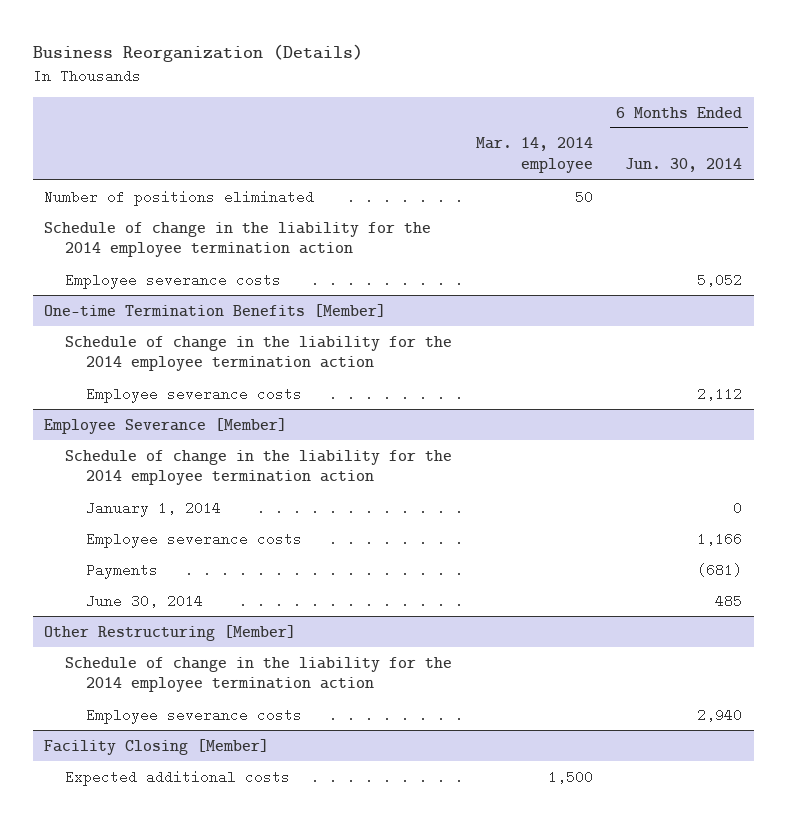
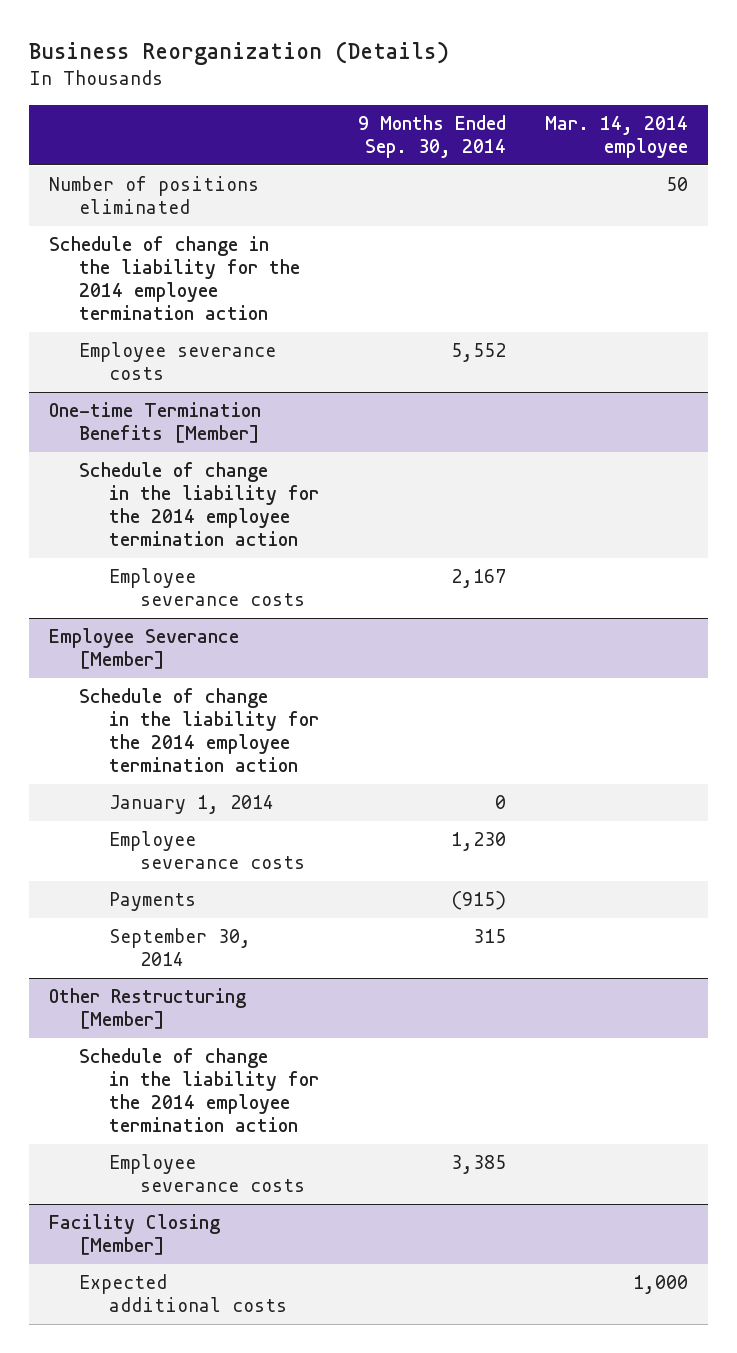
- | Mar. 14, 2014 employee | 6 Months Ended Jun. 30, 2014
+ | 9 Months Ended Sep. 30, 2014 | Mar. 14, 2014 employee
@ Employee Severance [Member]
- June 30, 2014 | | 485
+ September 30, 2014 | 315 |
@ Facility Closing [Member]
- Expected additional costs | 1,500 |
+ Expected additional costs | | 1,000

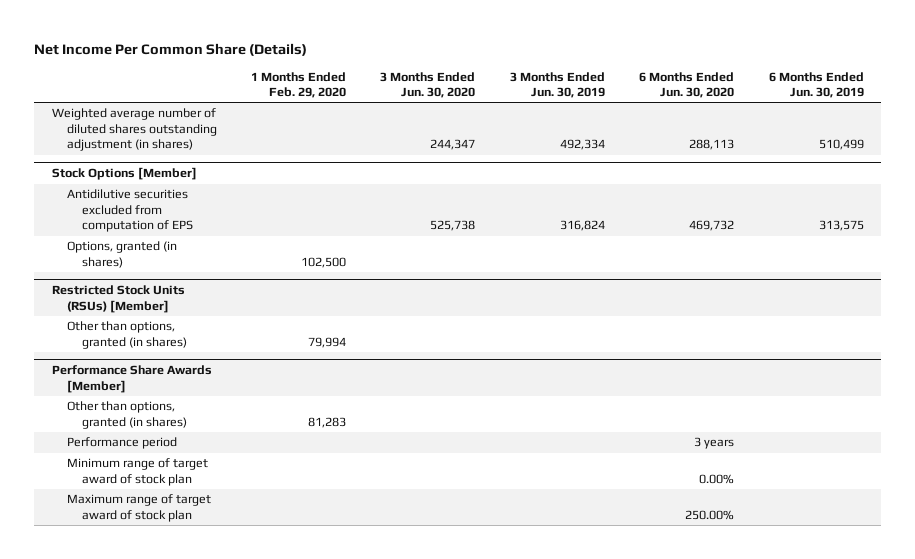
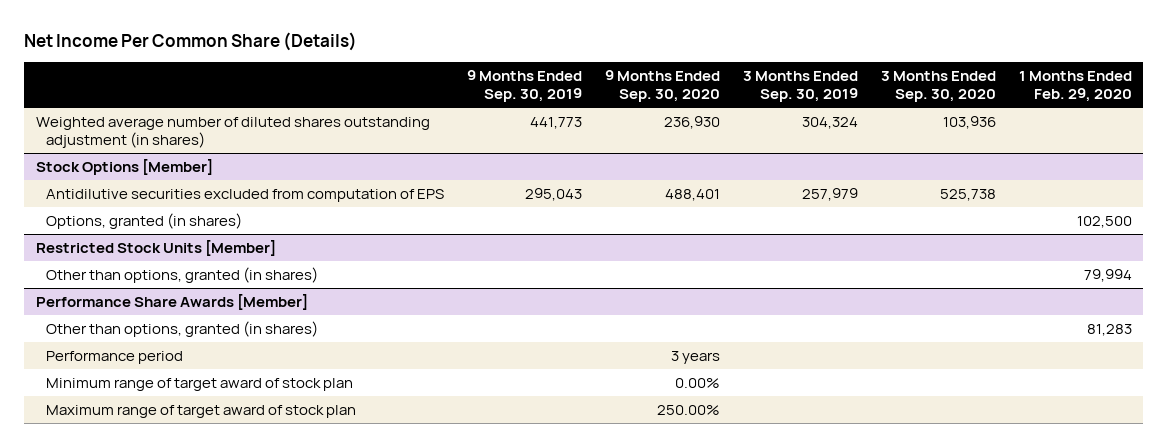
- | 1 Months Ended Feb. 29, 2020 | 3 Months Ended Jun. 30, 2020 | 3 Months Ended Jun. 30, 2019 | 6 Months Ended Jun. 30, 2020 | 6 Months Ended Jun. 30, 2019
+ | 9 Months Ended Sep. 30, 2019 | 9 Months Ended Sep. 30, 2020 | 3 Months Ended Sep. 30, 2019 | 3 Months Ended Sep. 30, 2020 | 1 Months Ended Feb. 29, 2020
- Restricted Stock Units (RSUs) [Member]
+ Restricted Stock Units [Member]

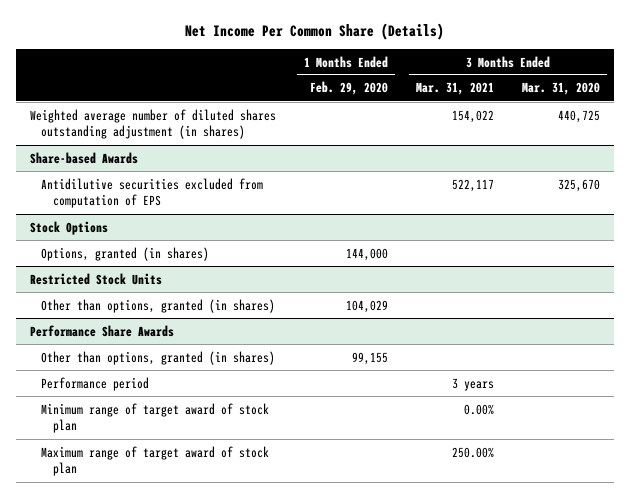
- | 9 Months Ended Sep. 30, 2019 | 9 Months Ended Sep. 30, 2020 | 3 Months Ended Sep. 30, 2019 | 3 Months Ended Sep. 30, 2020 | 1 Months Ended Feb. 29, 2020
+ | 1 Months Ended Feb. 29, 2020 | 3 Months Ended Mar. 31, 2021 | 3 Months Ended Mar. 31, 2020
- Stock Options [Member]
- Antidilutive securities excluded from computation of EPS | 295,043 | 488,401 | 257,979 | 525,738 |
- Options, granted (in shares) | | | | | 102,500
- Restricted Stock Units [Member]
- Other than options, granted (in shares) | | | | | 79,994
- Performance Share Awards [Member]
- Other than options, granted (in shares) | | | | | 81,283
+ Share-based Awards
+ Antidilutive securities excluded from computation of EPS | | 522,117 | 325,670
+ Stock Options
+ Options, granted (in shares) | 144,000 | |
+ Restricted Stock Units
+ Other than options, granted (in shares) | 104,029 | |
+ Performance Share Awards
+ Other than options, granted (in shares) | 99,155 | |

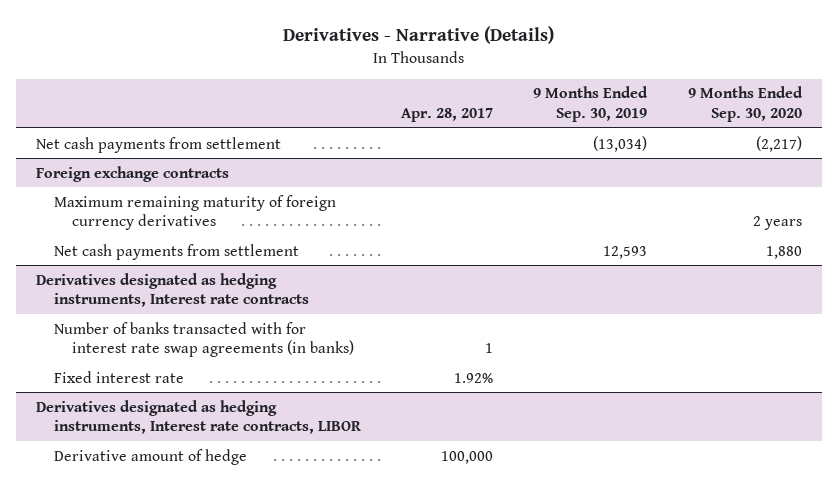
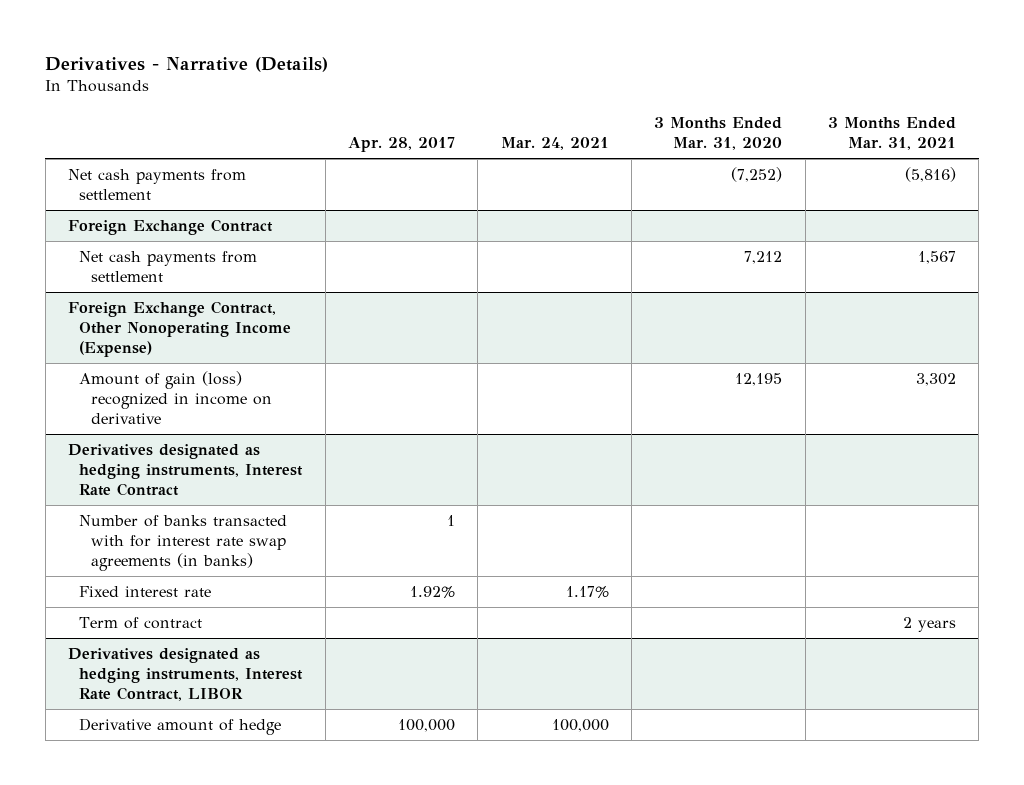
- | Apr. 28, 2017 | 9 Months Ended Sep. 30, 2019 | 9 Months Ended Sep. 30, 2020
+ | Apr. 28, 2017 | Mar. 24, 2021 | 3 Months Ended Mar. 31, 2020 | 3 Months Ended Mar. 31, 2021
- Foreign exchange contracts
- Maximum remaining maturity of foreign currency derivatives | | | 2 years
+ Foreign Exchange Contract
- Derivatives designated as hedging instruments, Interest rate contracts
+ Foreign Exchange Contract, Other Nonoperating Income (Expense)
+ Amount of gain (loss) recognized in income on derivative | | | 12,195 | 3,302
+ Derivatives designated as hedging instruments, Interest Rate Contract
- Derivatives designated as hedging instruments, Interest rate contracts, LIBOR
+ Term of contract | | | | 2 years
+ Derivatives designated as hedging instruments, Interest Rate Contract, LIBOR

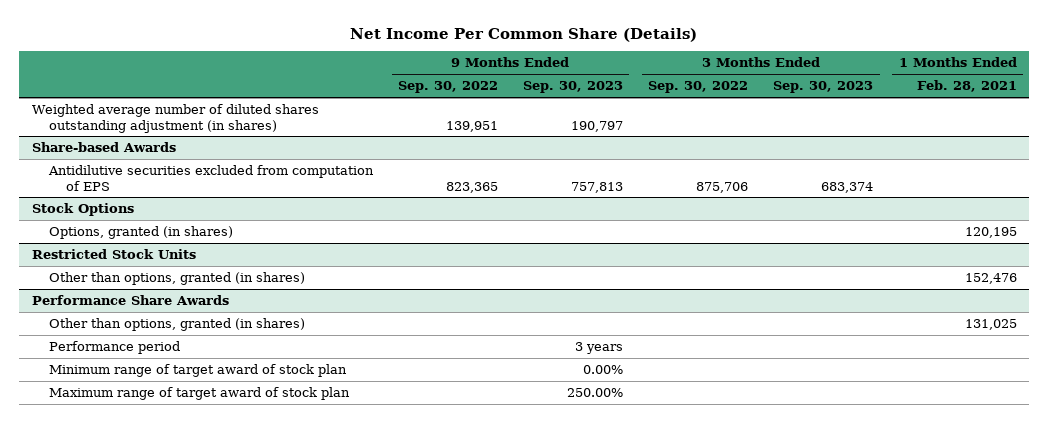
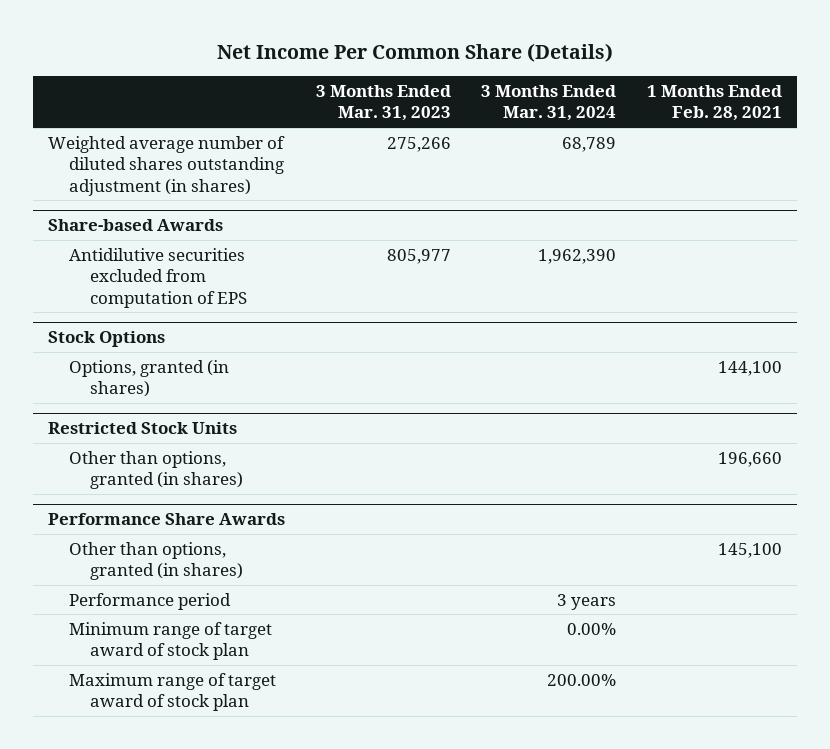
- | 9 Months Ended Sep. 30, 2022 | 9 Months Ended Sep. 30, 2023 | 3 Months Ended Sep. 30, 2022 | 3 Months Ended Sep. 30, 2023 | 1 Months Ended Feb. 28, 2021
+ | 3 Months Ended Mar. 31, 2023 | 3 Months Ended Mar. 31, 2024 | 1 Months Ended Feb. 28, 2021
@ Stock Options
- Options, granted (in shares) | | | | | 120,195
+ Options, granted (in shares) | | | 144,100
@ Restricted Stock Units
- Other than options, granted (in shares) | | | | | 152,476
+ Other than options, granted (in shares) | | | 196,660
@ Performance Share Awards
- Other than options, granted (in shares) | | | | | 131,025
+ Other than options, granted (in shares) | | | 145,100

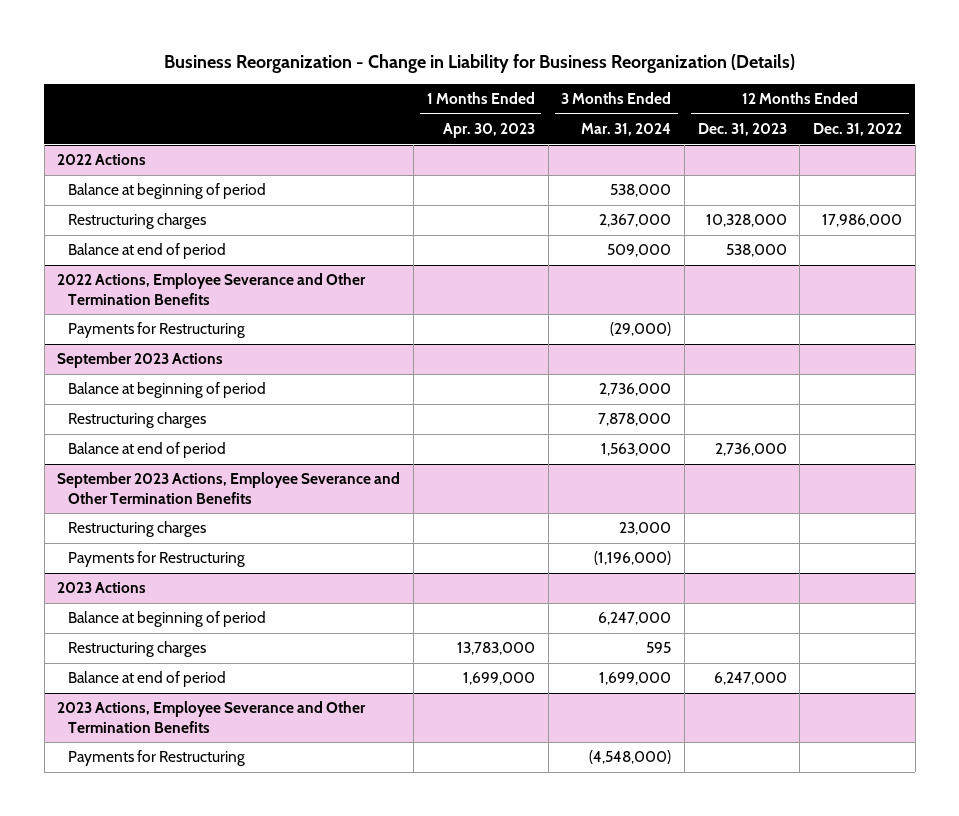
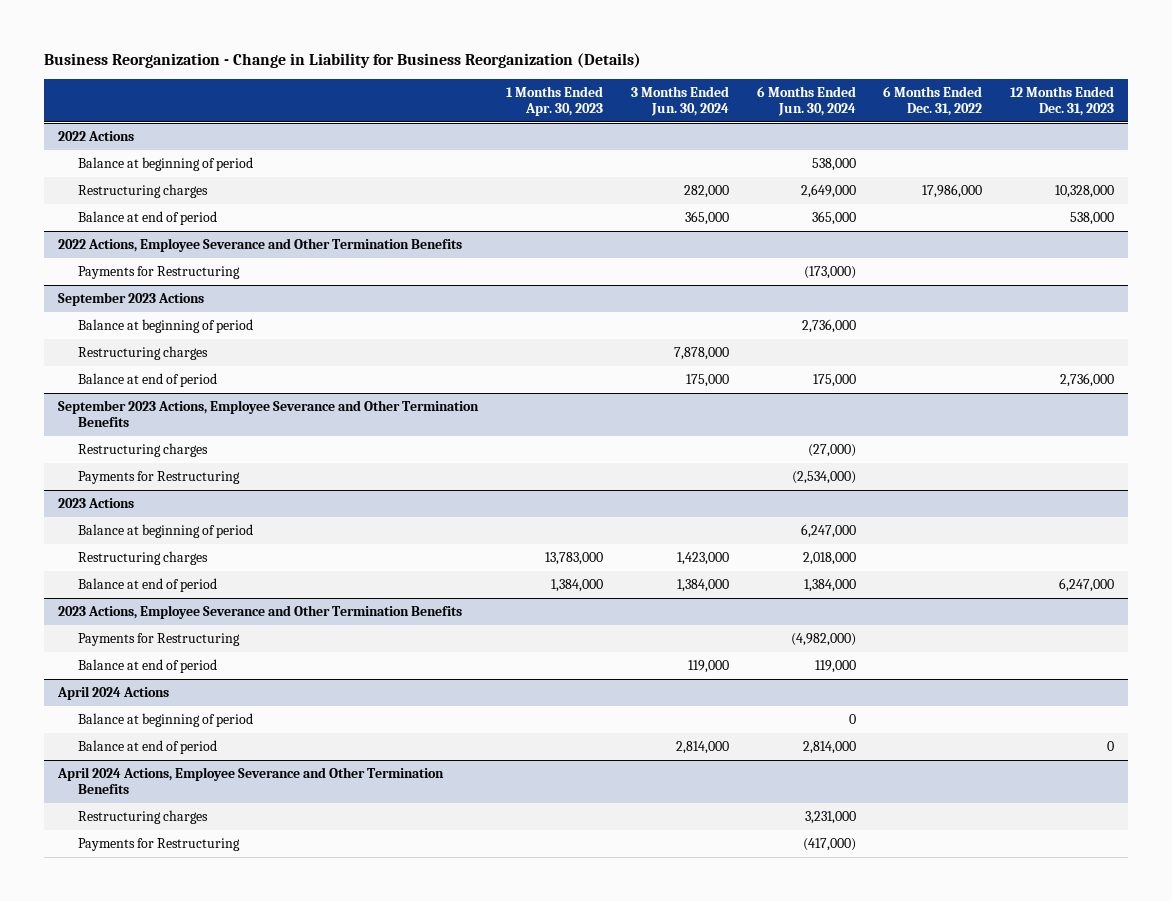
- | 1 Months Ended Apr. 30, 2023 | 3 Months Ended Mar. 31, 2024 | 12 Months Ended Dec. 31, 2023 | 12 Months Ended Dec. 31, 2022
+ | 1 Months Ended Apr. 30, 2023 | 3 Months Ended Jun. 30, 2024 | 6 Months Ended Jun. 30, 2024 | 6 Months Ended Dec. 31, 2022 | 12 Months Ended Dec. 31, 2023
@ 2023 Actions
- Balance at end of period | 1,699,000 | 1,699,000 | 6,247,000 |
+ Balance at end of period | 1,384,000 | 1,384,000 | 1,384,000 | | 6,247,000
@ 2023 Actions, Employee Severance and Other Termination Benefits
+ Balance at end of period | | 119,000 | 119,000 | |
+ April 2024 Actions
+ Balance at beginning of period | | | 0 | |
+ Balance at end of period | | 2,814,000 | 2,814,000 | | 0
+ April 2024 Actions, Employee Severance and Other Termination Benefits
+ Restructuring charges | | | 3,231,000 | |
+ Payments for Restructuring | | | (417,000) | |

